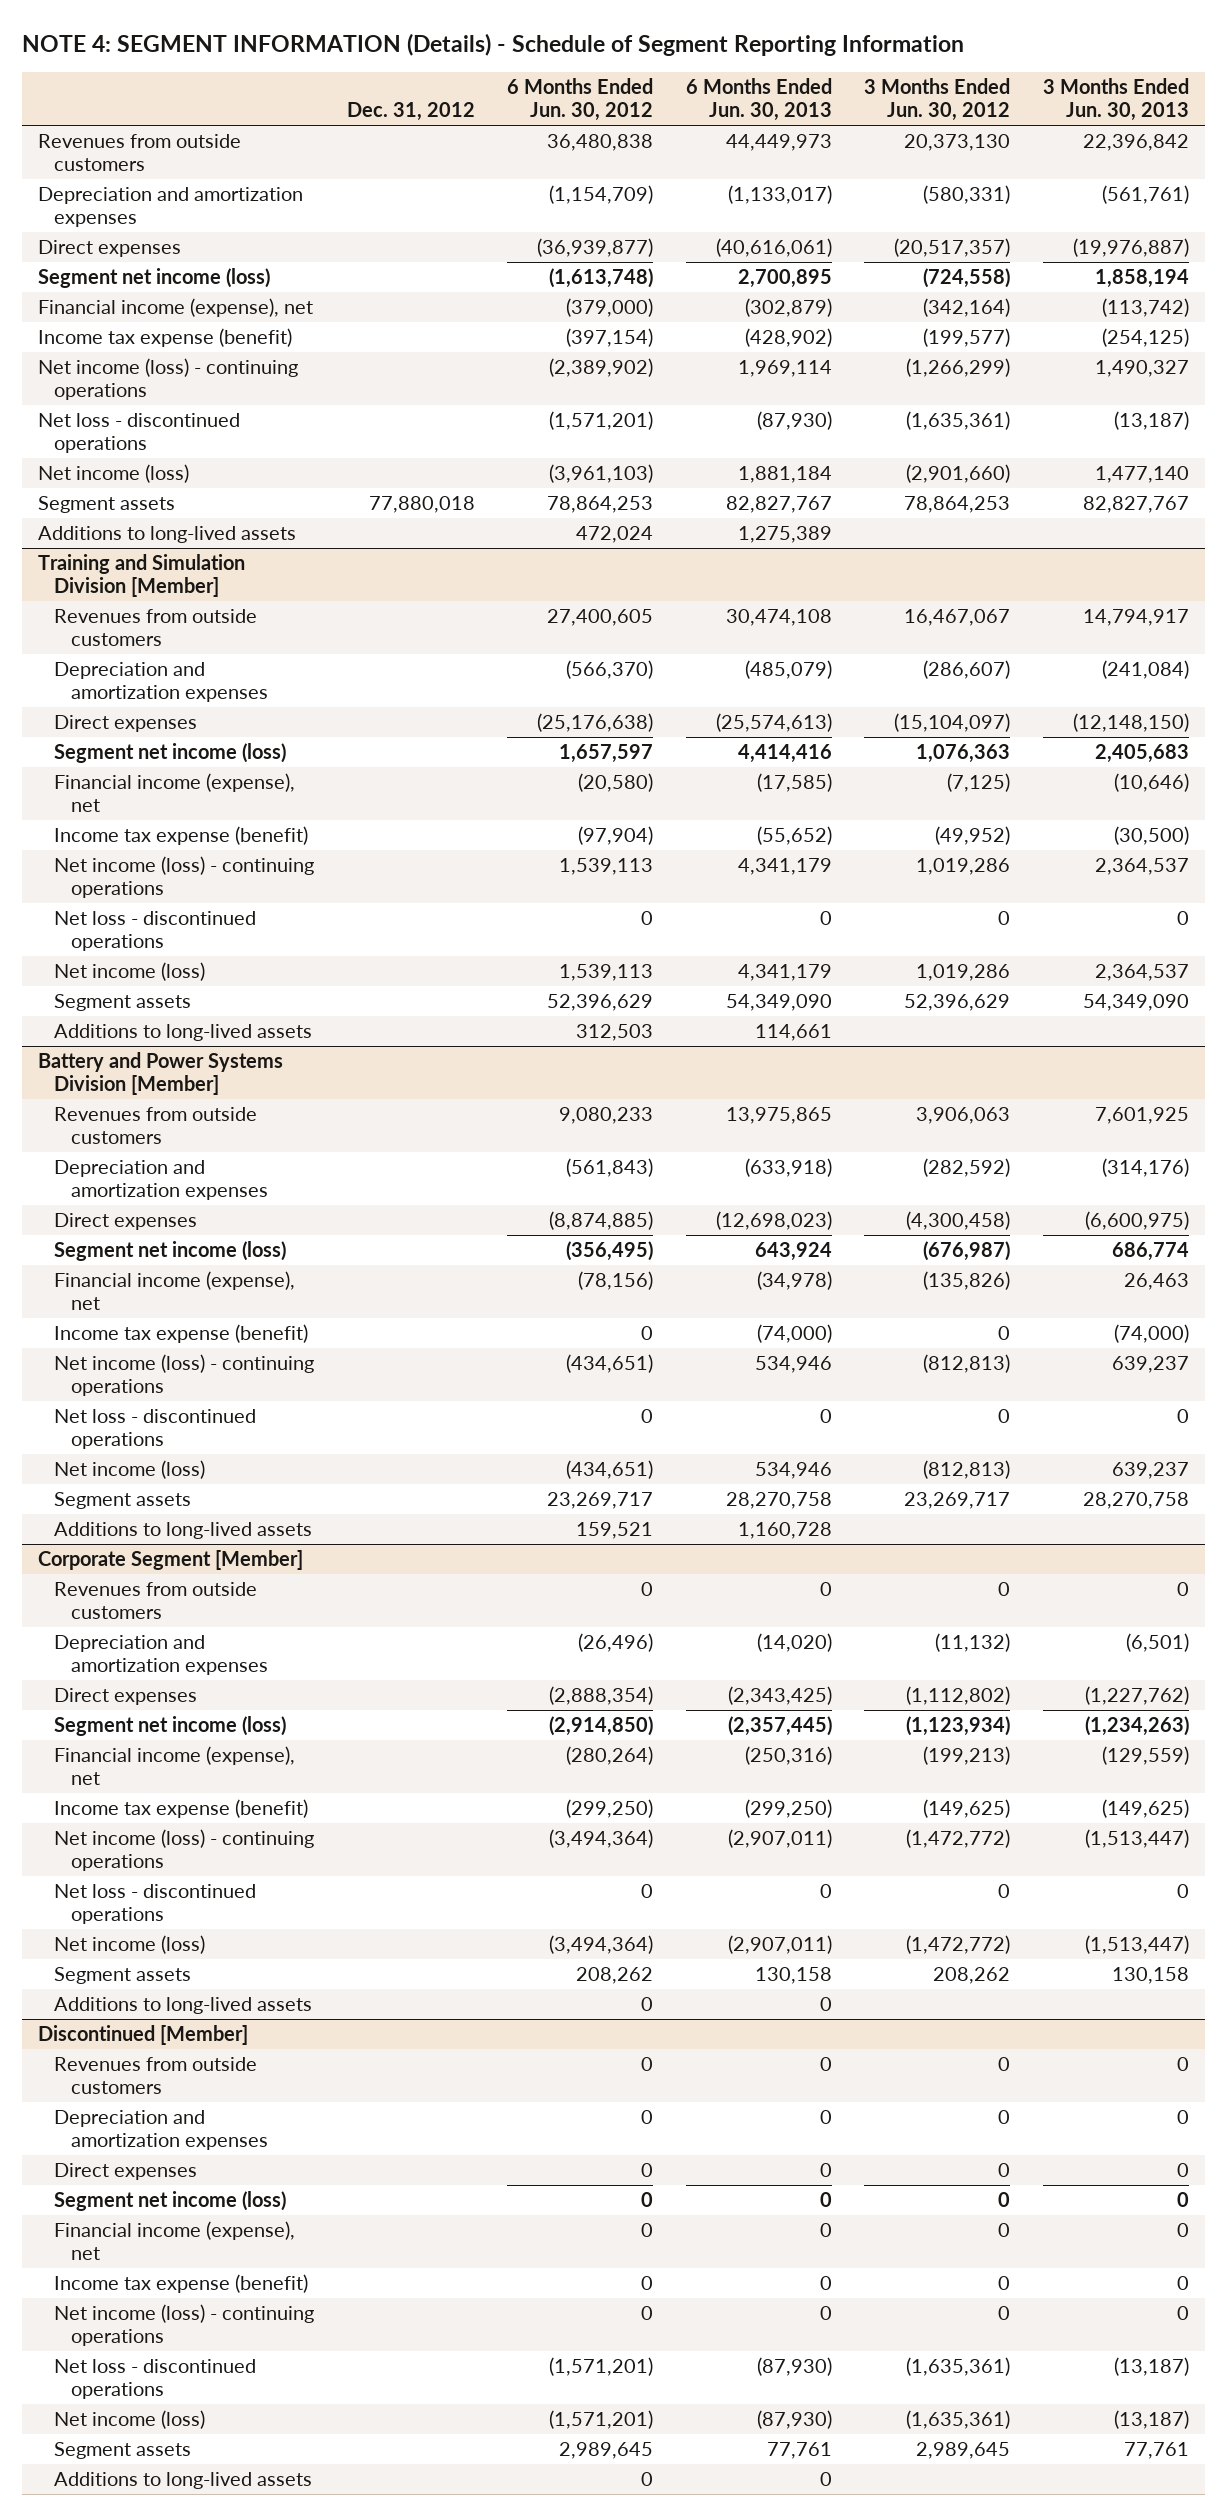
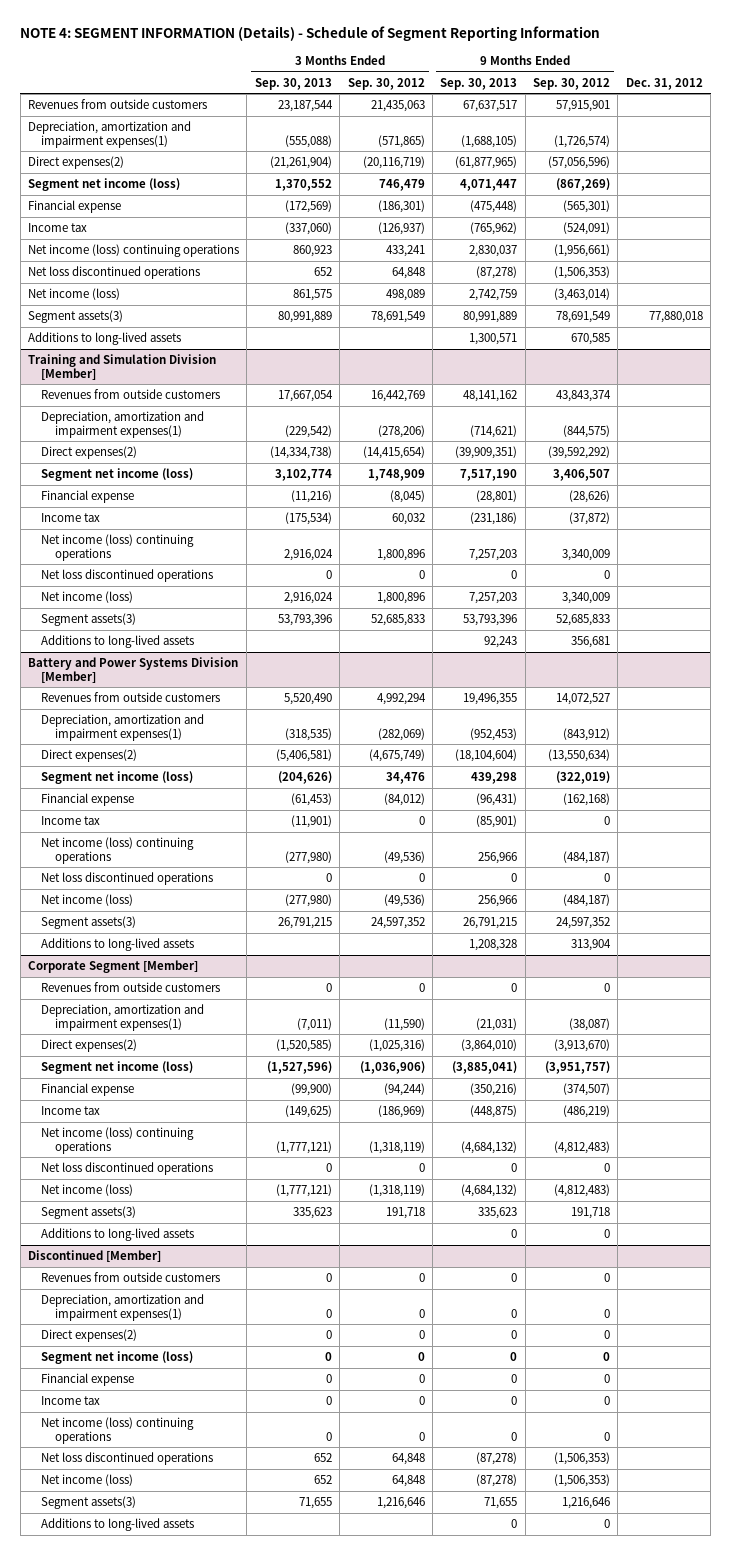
- | Dec. 31, 2012 | 6 Months Ended Jun. 30, 2012 | 6 Months Ended Jun. 30, 2013 | 3 Months Ended Jun. 30, 2012 | 3 Months Ended Jun. 30, 2013
+ | 3 Months Ended Sep. 30, 2013 | 3 Months Ended Sep. 30, 2012 | 9 Months Ended Sep. 30, 2013 | 9 Months Ended Sep. 30, 2012 | Dec. 31, 2012
- Depreciation and amortization expenses | | (1,154,709) | (1,133,017) | (580,331) | (561,761)
- Direct expenses | | (36,939,877) | (40,616,061) | (20,517,357) | (19,976,887)
+ Depreciation, amortization and impairment expenses(1) | (555,088) | (571,865) | (1,688,105) | (1,726,574) |
+ Direct expenses(2) | (21,261,904) | (20,116,719) | (61,877,965) | (57,056,596) |
- Financial income (expense), net | | (379,000) | (302,879) | (342,164) | (113,742)
- Income tax expense (benefit) | | (397,154) | (428,902) | (199,577) | (254,125)
- Net income (loss) - continuing operations | | (2,389,902) | 1,969,114 | (1,266,299) | 1,490,327
- Net loss - discontinued operations | | (1,571,201) | (87,930) | (1,635,361) | (13,187)
+ Financial expense | (172,569) | (186,301) | (475,448) | (565,301) |
+ Income tax | (337,060) | (126,937) | (765,962) | (524,091) |
+ Net income (loss) continuing operations | 860,923 | 433,241 | 2,830,037 | (1,956,661) |
+ Net loss discontinued operations | 652 | 64,848 | (87,278) | (1,506,353) |
- Segment assets | 77,880,018 | 78,864,253 | 82,827,767 | 78,864,253 | 82,827,767
+ Segment assets(3) | 80,991,889 | 78,691,549 | 80,991,889 | 78,691,549 | 77,880,018
@ Training and Simulation Division [Member]
- Depreciation and amortization expenses | | (566,370) | (485,079) | (286,607) | (241,084)
- Direct expenses | | (25,176,638) | (25,574,613) | (15,104,097) | (12,148,150)
+ Depreciation, amortization and impairment expenses(1) | (229,542) | (278,206) | (714,621) | (844,575) |
+ Direct expenses(2) | (14,334,738) | (14,415,654) | (39,909,351) | (39,592,292) |
- Financial income (expense), net | | (20,580) | (17,585) | (7,125) | (10,646)
- Income tax expense (benefit) | | (97,904) | (55,652) | (49,952) | (30,500)
- Net income (loss) - continuing operations | | 1,539,113 | 4,341,179 | 1,019,286 | 2,364,537
- Net loss - discontinued operations | | 0 | 0 | 0 | 0
+ Financial expense | (11,216) | (8,045) | (28,801) | (28,626) |
+ Income tax | (175,534) | 60,032 | (231,186) | (37,872) |
+ Net income (loss) continuing operations | 2,916,024 | 1,800,896 | 7,257,203 | 3,340,009 |
+ Net loss discontinued operations | 0 | 0 | 0 | 0 |
- Segment assets | | 52,396,629 | 54,349,090 | 52,396,629 | 54,349,090
+ Segment assets(3) | 53,793,396 | 52,685,833 | 53,793,396 | 52,685,833 |
@ Battery and Power Systems Division [Member]
- Depreciation and amortization expenses | | (561,843) | (633,918) | (282,592) | (314,176)
- Direct expenses | | (8,874,885) | (12,698,023) | (4,300,458) | (6,600,975)
+ Depreciation, amortization and impairment expenses(1) | (318,535) | (282,069) | (952,453) | (843,912) |
+ Direct expenses(2) | (5,406,581) | (4,675,749) | (18,104,604) | (13,550,634) |
- Financial income (expense), net | | (78,156) | (34,978) | (135,826) | 26,463
- Income tax expense (benefit) | | 0 | (74,000) | 0 | (74,000)
- Net income (loss) - continuing operations | | (434,651) | 534,946 | (812,813) | 639,237
- Net loss - discontinued operations | | 0 | 0 | 0 | 0
+ Financial expense | (61,453) | (84,012) | (96,431) | (162,168) |
+ Income tax | (11,901) | 0 | (85,901) | 0 |
+ Net income (loss) continuing operations | (277,980) | (49,536) | 256,966 | (484,187) |
+ Net loss discontinued operations | 0 | 0 | 0 | 0 |
- Segment assets | | 23,269,717 | 28,270,758 | 23,269,717 | 28,270,758
+ Segment assets(3) | 26,791,215 | 24,597,352 | 26,791,215 | 24,597,352 |
@ Corporate Segment [Member]
- Depreciation and amortization expenses | | (26,496) | (14,020) | (11,132) | (6,501)
- Direct expenses | | (2,888,354) | (2,343,425) | (1,112,802) | (1,227,762)
+ Depreciation, amortization and impairment expenses(1) | (7,011) | (11,590) | (21,031) | (38,087) |
+ Direct expenses(2) | (1,520,585) | (1,025,316) | (3,864,010) | (3,913,670) |
- Financial income (expense), net | | (280,264) | (250,316) | (199,213) | (129,559)
- Income tax expense (benefit) | | (299,250) | (299,250) | (149,625) | (149,625)
- Net income (loss) - continuing operations | | (3,494,364) | (2,907,011) | (1,472,772) | (1,513,447)
- Net loss - discontinued operations | | 0 | 0 | 0 | 0
+ Financial expense | (99,900) | (94,244) | (350,216) | (374,507) |
+ Income tax | (149,625) | (186,969) | (448,875) | (486,219) |
+ Net income (loss) continuing operations | (1,777,121) | (1,318,119) | (4,684,132) | (4,812,483) |
+ Net loss discontinued operations | 0 | 0 | 0 | 0 |
- Segment assets | | 208,262 | 130,158 | 208,262 | 130,158
+ Segment assets(3) | 335,623 | 191,718 | 335,623 | 191,718 |
@ Discontinued [Member]
- Depreciation and amortization expenses | | 0 | 0 | 0 | 0
- Direct expenses | | 0 | 0 | 0 | 0
+ Depreciation, amortization and impairment expenses(1) | 0 | 0 | 0 | 0 |
+ Direct expenses(2) | 0 | 0 | 0 | 0 |
- Financial income (expense), net | | 0 | 0 | 0 | 0
- Income tax expense (benefit) | | 0 | 0 | 0 | 0
- Net income (loss) - continuing operations | | 0 | 0 | 0 | 0
- Net loss - discontinued operations | | (1,571,201) | (87,930) | (1,635,361) | (13,187)
+ Financial expense | 0 | 0 | 0 | 0 |
+ Income tax | 0 | 0 | 0 | 0 |
+ Net income (loss) continuing operations | 0 | 0 | 0 | 0 |
+ Net loss discontinued operations | 652 | 64,848 | (87,278) | (1,506,353) |
- Segment assets | | 2,989,645 | 77,761 | 2,989,645 | 77,761
+ Segment assets(3) | 71,655 | 1,216,646 | 71,655 | 1,216,646 |

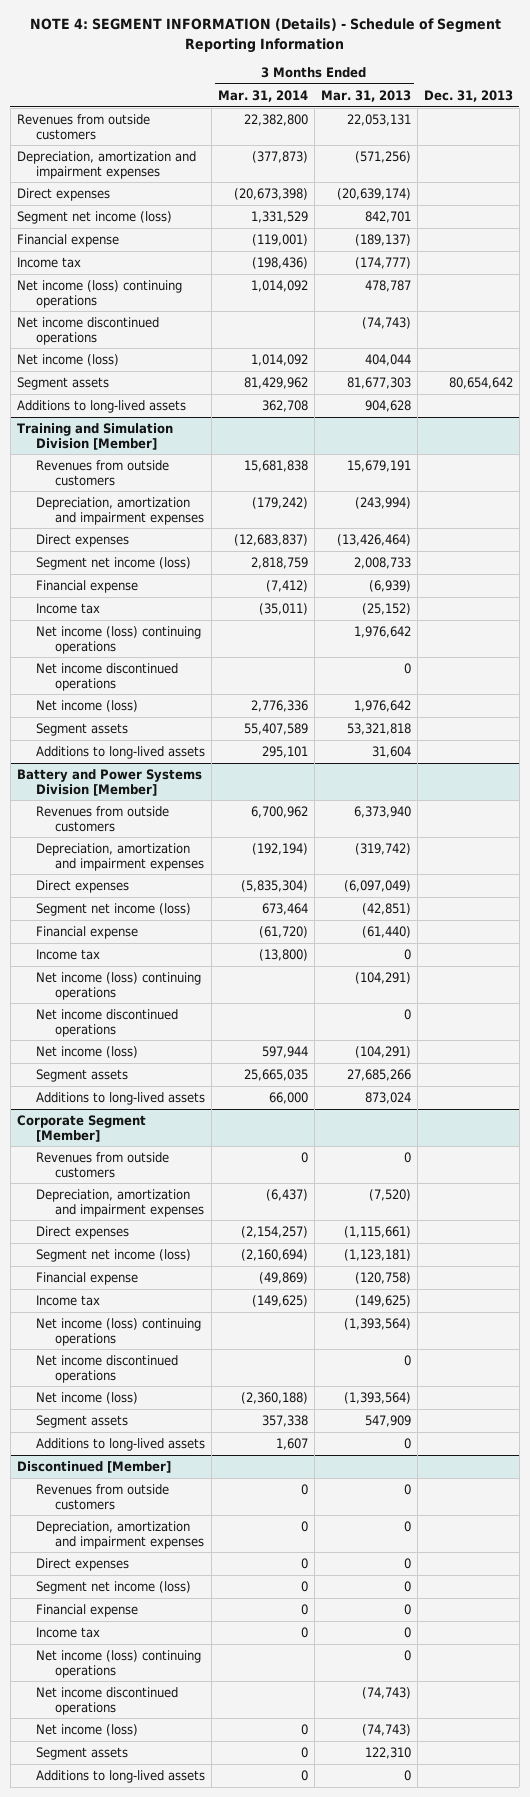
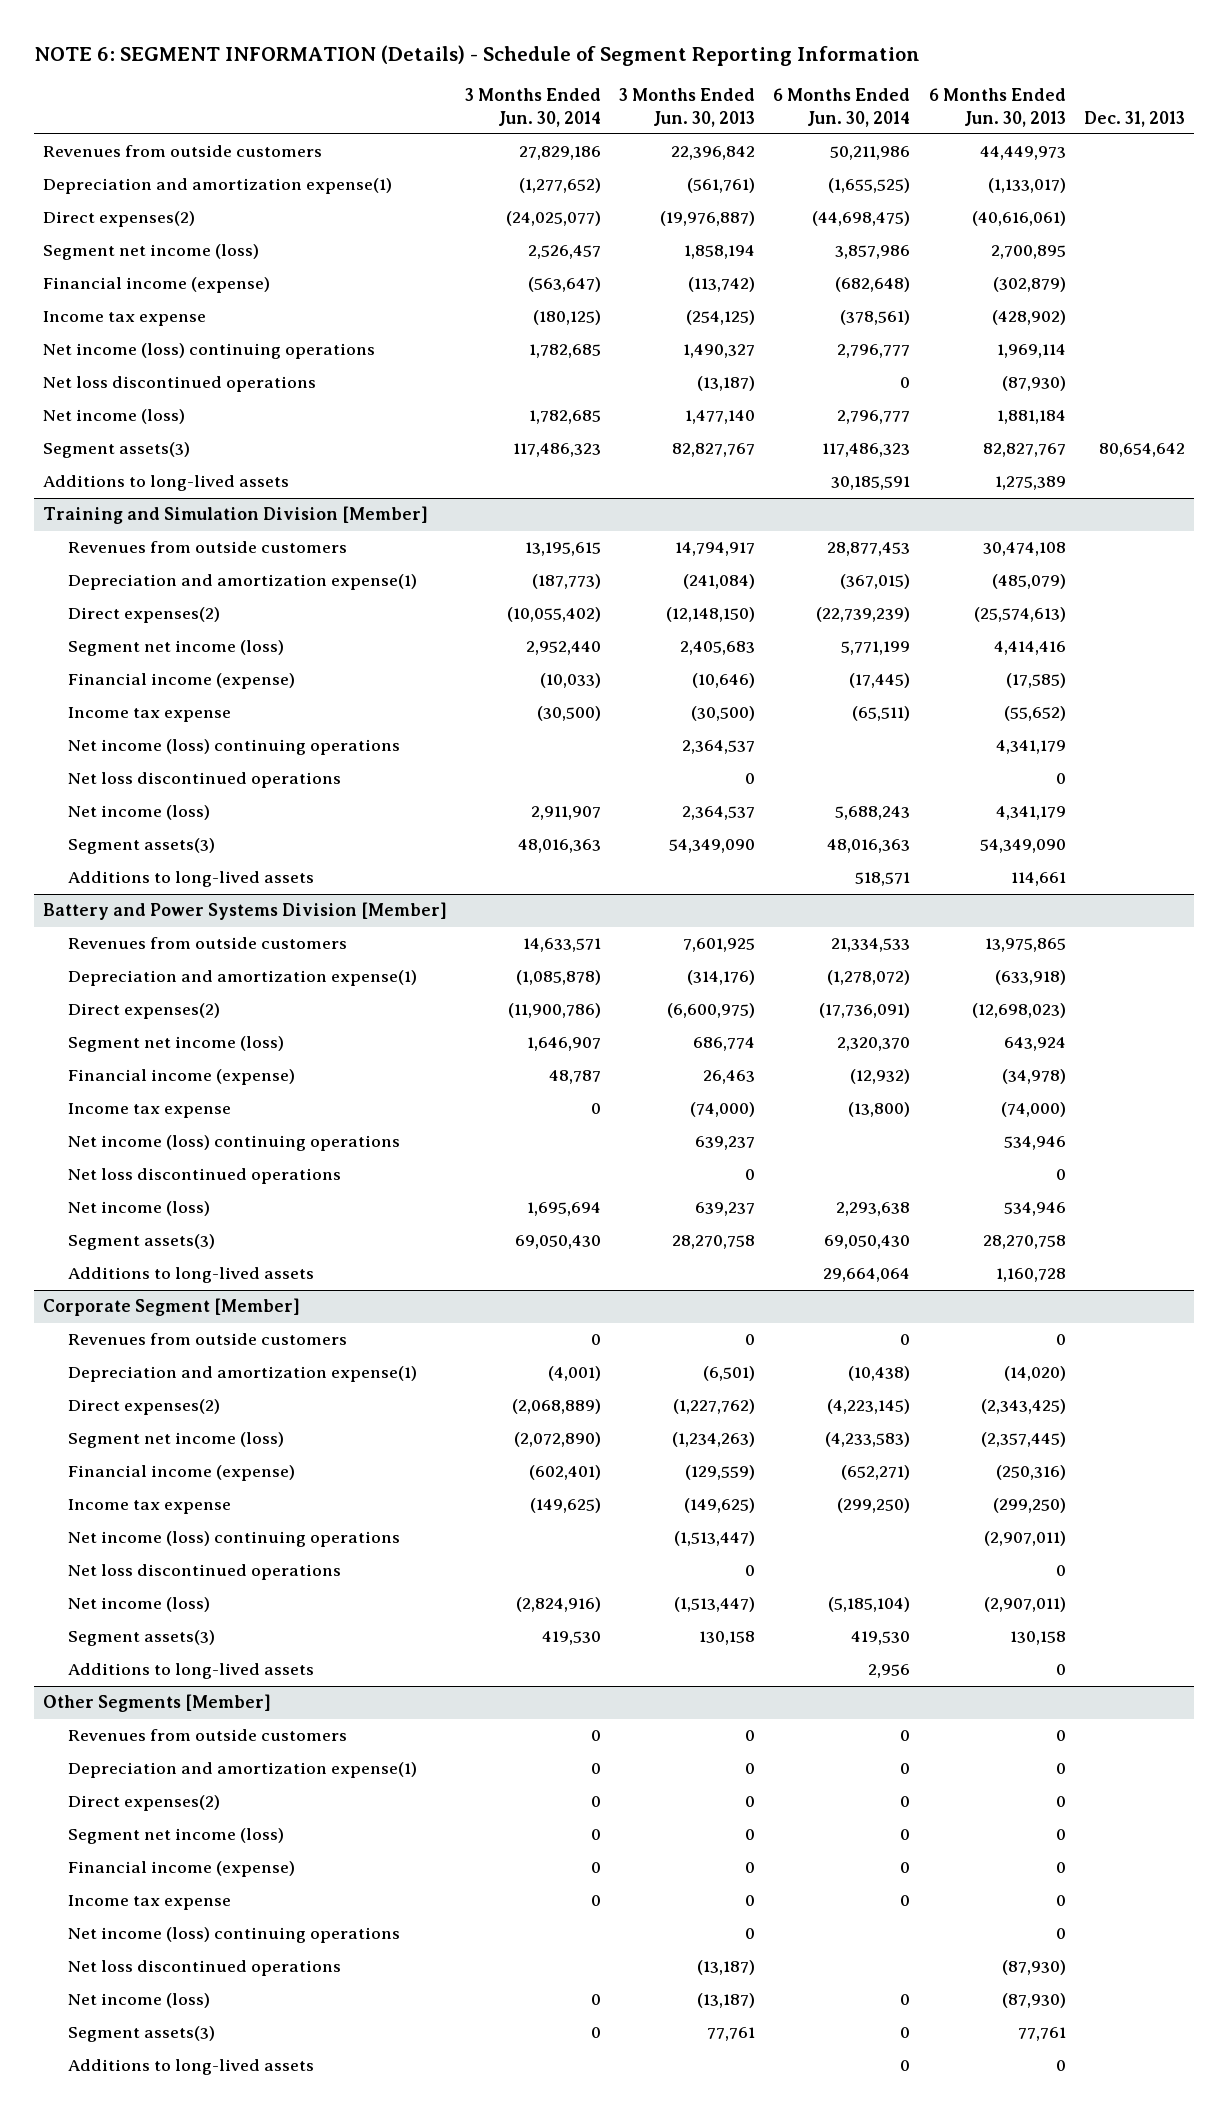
- NOTE 4: SEGMENT INFORMATION (Details) - Schedule of Segment Reporting Information
+ NOTE 6: SEGMENT INFORMATION (Details) - Schedule of Segment Reporting Information
- | 3 Months Ended Mar. 31, 2014 | 3 Months Ended Mar. 31, 2013 | Dec. 31, 2013
+ | 3 Months Ended Jun. 30, 2014 | 3 Months Ended Jun. 30, 2013 | 6 Months Ended Jun. 30, 2014 | 6 Months Ended Jun. 30, 2013 | Dec. 31, 2013
- Depreciation, amortization and impairment expenses | (377,873) | (571,256) |
- Direct expenses | (20,673,398) | (20,639,174) |
+ Depreciation and amortization expense(1) | (1,277,652) | (561,761) | (1,655,525) | (1,133,017) |
+ Direct expenses(2) | (24,025,077) | (19,976,887) | (44,698,475) | (40,616,061) |
- Financial expense | (119,001) | (189,137) |
- Income tax | (198,436) | (174,777) |
+ Financial income (expense) | (563,647) | (113,742) | (682,648) | (302,879) |
+ Income tax expense | (180,125) | (254,125) | (378,561) | (428,902) |
- Net income discontinued operations | | (74,743) |
+ Net loss discontinued operations | | (13,187) | 0 | (87,930) |
- Segment assets | 81,429,962 | 81,677,303 | 80,654,642
+ Segment assets(3) | 117,486,323 | 82,827,767 | 117,486,323 | 82,827,767 | 80,654,642
@ Training and Simulation Division [Member]
- Depreciation, amortization and impairment expenses | (179,242) | (243,994) |
- Direct expenses | (12,683,837) | (13,426,464) |
+ Depreciation and amortization expense(1) | (187,773) | (241,084) | (367,015) | (485,079) |
+ Direct expenses(2) | (10,055,402) | (12,148,150) | (22,739,239) | (25,574,613) |
- Financial expense | (7,412) | (6,939) |
- Income tax | (35,011) | (25,152) |
+ Financial income (expense) | (10,033) | (10,646) | (17,445) | (17,585) |
+ Income tax expense | (30,500) | (30,500) | (65,511) | (55,652) |
- Net income discontinued operations | | 0 |
+ Net loss discontinued operations | | 0 | | 0 |
- Segment assets | 55,407,589 | 53,321,818 |
+ Segment assets(3) | 48,016,363 | 54,349,090 | 48,016,363 | 54,349,090 |
@ Battery and Power Systems Division [Member]
- Depreciation, amortization and impairment expenses | (192,194) | (319,742) |
- Direct expenses | (5,835,304) | (6,097,049) |
+ Depreciation and amortization expense(1) | (1,085,878) | (314,176) | (1,278,072) | (633,918) |
+ Direct expenses(2) | (11,900,786) | (6,600,975) | (17,736,091) | (12,698,023) |
- Financial expense | (61,720) | (61,440) |
- Income tax | (13,800) | 0 |
+ Financial income (expense) | 48,787 | 26,463 | (12,932) | (34,978) |
+ Income tax expense | 0 | (74,000) | (13,800) | (74,000) |
- Net income discontinued operations | | 0 |
+ Net loss discontinued operations | | 0 | | 0 |
- Segment assets | 25,665,035 | 27,685,266 |
+ Segment assets(3) | 69,050,430 | 28,270,758 | 69,050,430 | 28,270,758 |
@ Corporate Segment [Member]
- Depreciation, amortization and impairment expenses | (6,437) | (7,520) |
- Direct expenses | (2,154,257) | (1,115,661) |
+ Depreciation and amortization expense(1) | (4,001) | (6,501) | (10,438) | (14,020) |
+ Direct expenses(2) | (2,068,889) | (1,227,762) | (4,223,145) | (2,343,425) |
- Financial expense | (49,869) | (120,758) |
- Income tax | (149,625) | (149,625) |
+ Financial income (expense) | (602,401) | (129,559) | (652,271) | (250,316) |
+ Income tax expense | (149,625) | (149,625) | (299,250) | (299,250) |
- Net income discontinued operations | | 0 |
+ Net loss discontinued operations | | 0 | | 0 |
- Segment assets | 357,338 | 547,909 |
+ Segment assets(3) | 419,530 | 130,158 | 419,530 | 130,158 |
- Discontinued [Member]
- Revenues from outside customers | 0 | 0 |
- Depreciation, amortization and impairment expenses | 0 | 0 |
- Direct expenses | 0 | 0 |
- Segment net income (loss) | 0 | 0 |
- Financial expense | 0 | 0 |
- Income tax | 0 | 0 |
- Net income (loss) continuing operations | | 0 |
- Net income discontinued operations | | (74,743) |
- Net income (loss) | 0 | (74,743) |
- Segment assets | 0 | 122,310 |
- Additions to long-lived assets | 0 | 0 |
+ Other Segments [Member]
+ Revenues from outside customers | 0 | 0 | 0 | 0 |
+ Depreciation and amortization expense(1) | 0 | 0 | 0 | 0 |
+ Direct expenses(2) | 0 | 0 | 0 | 0 |
+ Segment net income (loss) | 0 | 0 | 0 | 0 |
+ Financial income (expense) | 0 | 0 | 0 | 0 |
+ Income tax expense | 0 | 0 | 0 | 0 |
+ Net income (loss) continuing operations | | 0 | | 0 |
+ Net loss discontinued operations | | (13,187) | | (87,930) |
+ Net income (loss) | 0 | (13,187) | 0 | (87,930) |
+ Segment assets(3) | 0 | 77,761 | 0 | 77,761 |
+ Additions to long-lived assets | | | 0 | 0 |

